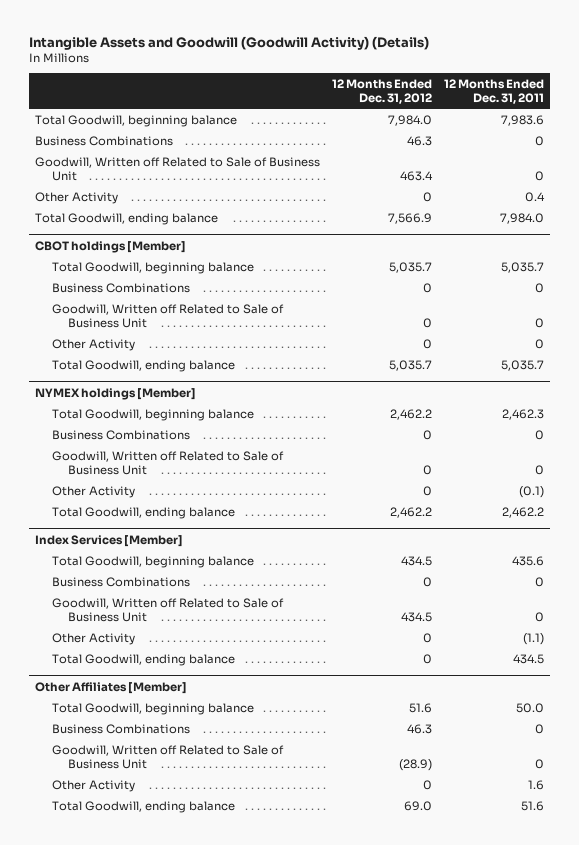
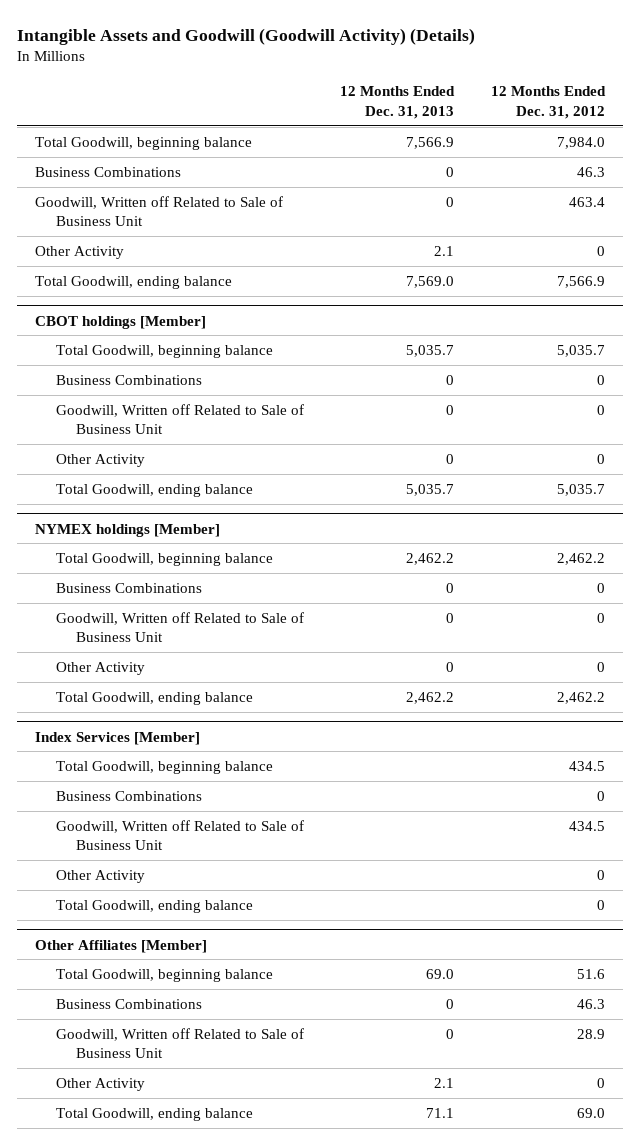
- | 12 Months Ended Dec. 31, 2012 | 12 Months Ended Dec. 31, 2011
+ | 12 Months Ended Dec. 31, 2013 | 12 Months Ended Dec. 31, 2012
@ Other Affiliates [Member]
- Goodwill, Written off Related to Sale of Business Unit | (28.9) | 0
+ Goodwill, Written off Related to Sale of Business Unit | 0 | 28.9

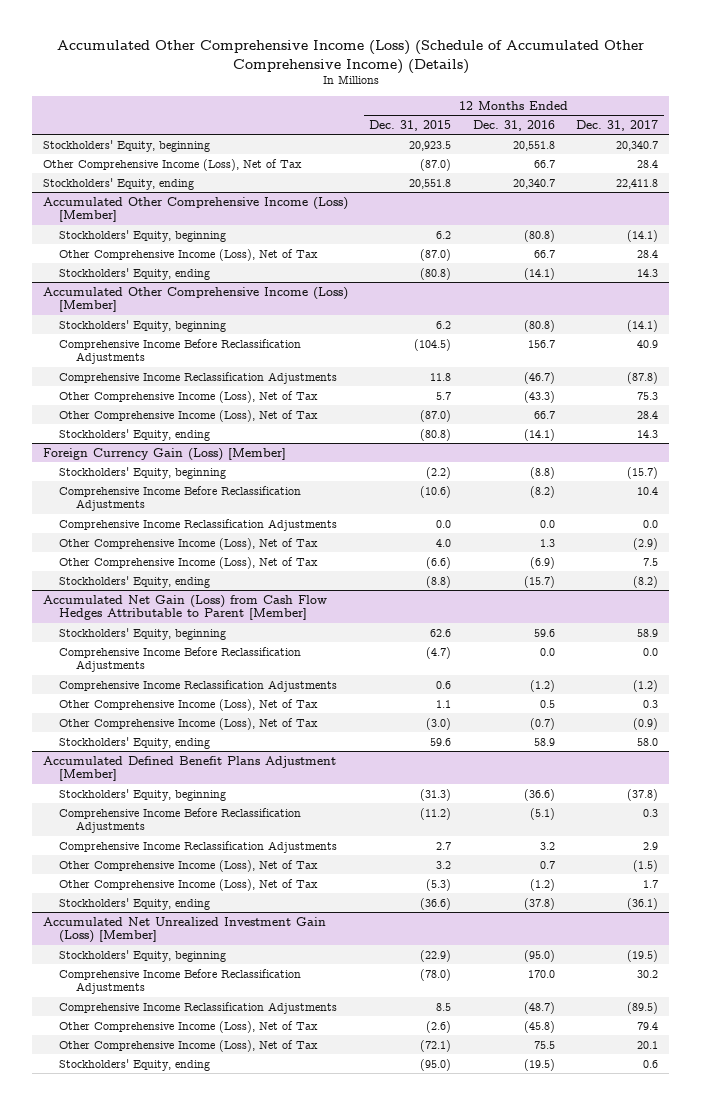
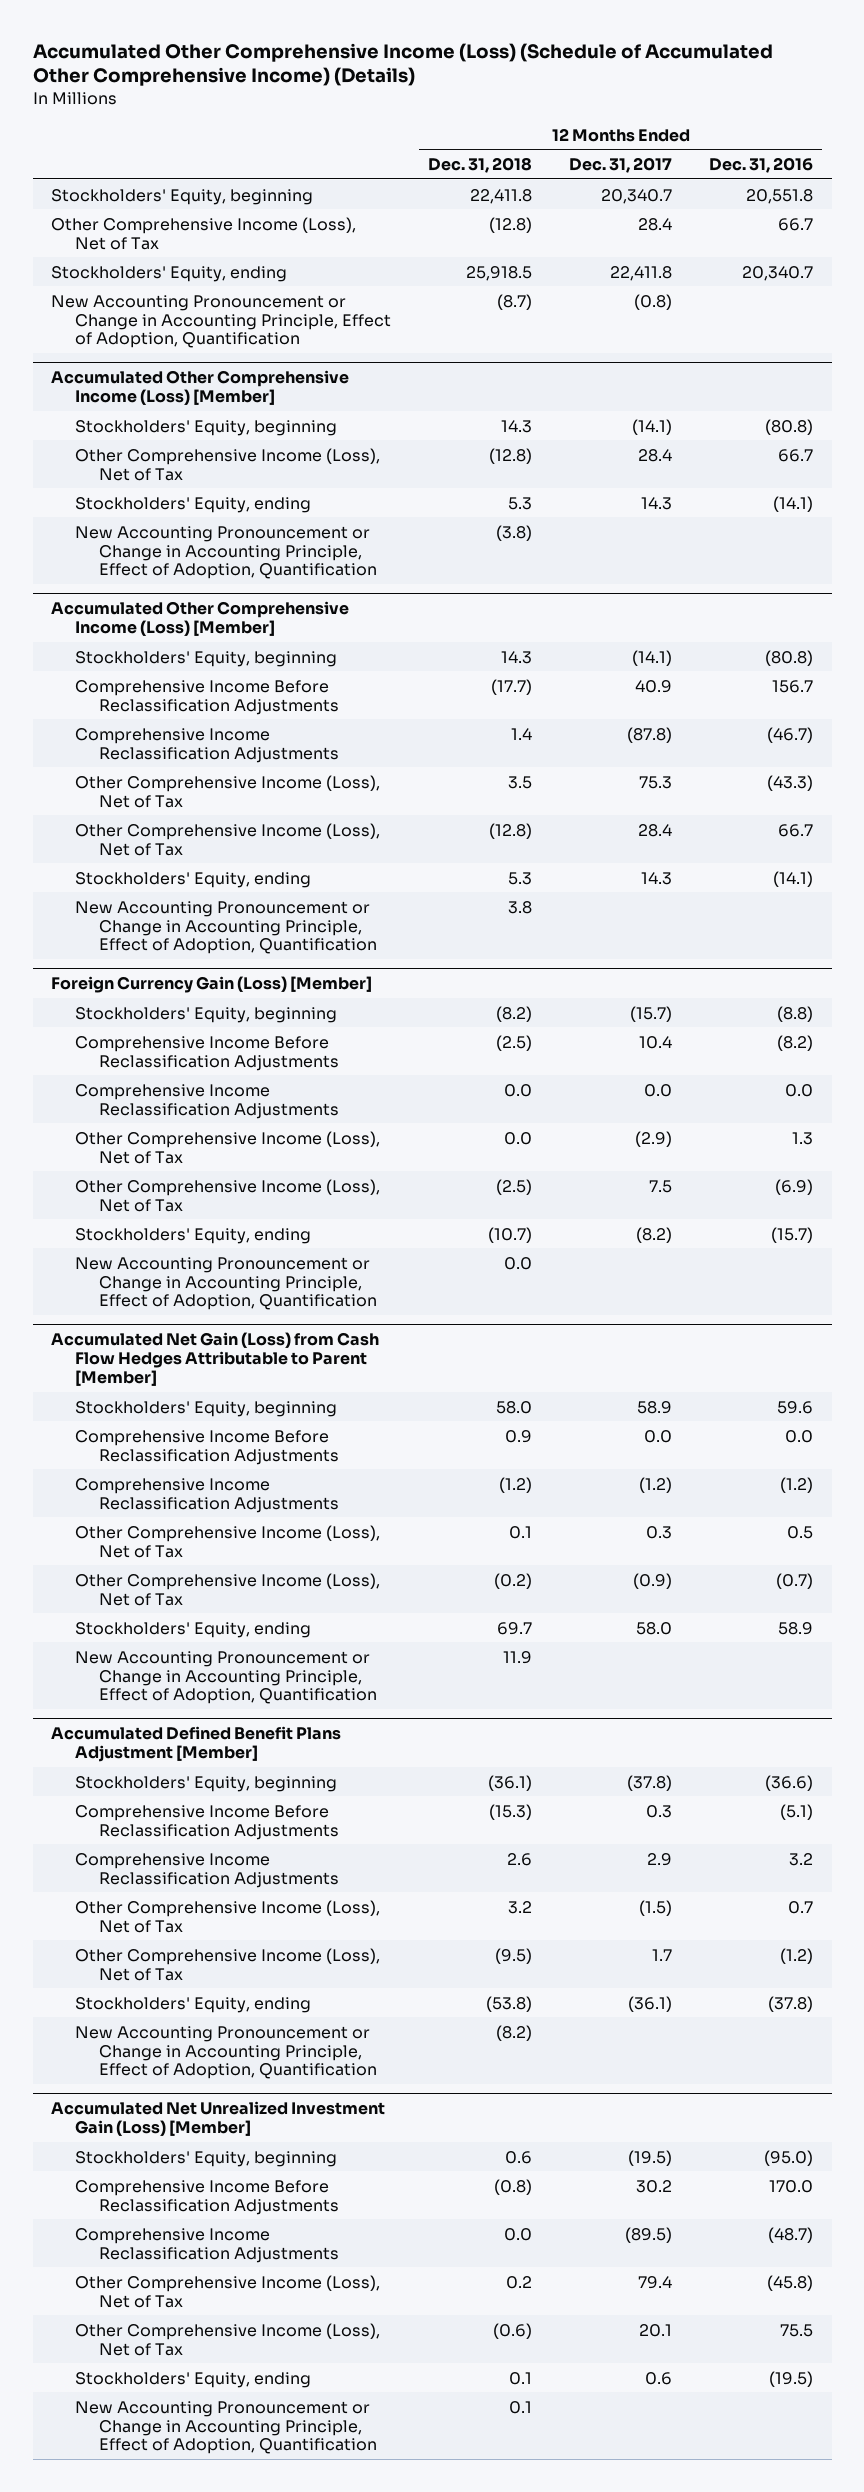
- | 12 Months Ended Dec. 31, 2015 | 12 Months Ended Dec. 31, 2016 | 12 Months Ended Dec. 31, 2017
+ | 12 Months Ended Dec. 31, 2018 | 12 Months Ended Dec. 31, 2017 | 12 Months Ended Dec. 31, 2016
+ New Accounting Pronouncement or Change in Accounting Principle, Effect of Adoption, Quantification | (8.7) | (0.8) |
@ Accumulated Other Comprehensive Income (Loss) [Member]
+ New Accounting Pronouncement or Change in Accounting Principle, Effect of Adoption, Quantification | (3.8) | |
+ New Accounting Pronouncement or Change in Accounting Principle, Effect of Adoption, Quantification | 3.8 | |
@ Foreign Currency Gain (Loss) [Member]
+ New Accounting Pronouncement or Change in Accounting Principle, Effect of Adoption, Quantification | 0.0 | |
@ Accumulated Net Gain (Loss) from Cash Flow Hedges Attributable to Parent [Member]
+ New Accounting Pronouncement or Change in Accounting Principle, Effect of Adoption, Quantification | 11.9 | |
@ Accumulated Defined Benefit Plans Adjustment [Member]
+ New Accounting Pronouncement or Change in Accounting Principle, Effect of Adoption, Quantification | (8.2) | |
@ Accumulated Net Unrealized Investment Gain (Loss) [Member]
+ New Accounting Pronouncement or Change in Accounting Principle, Effect of Adoption, Quantification | 0.1 | |

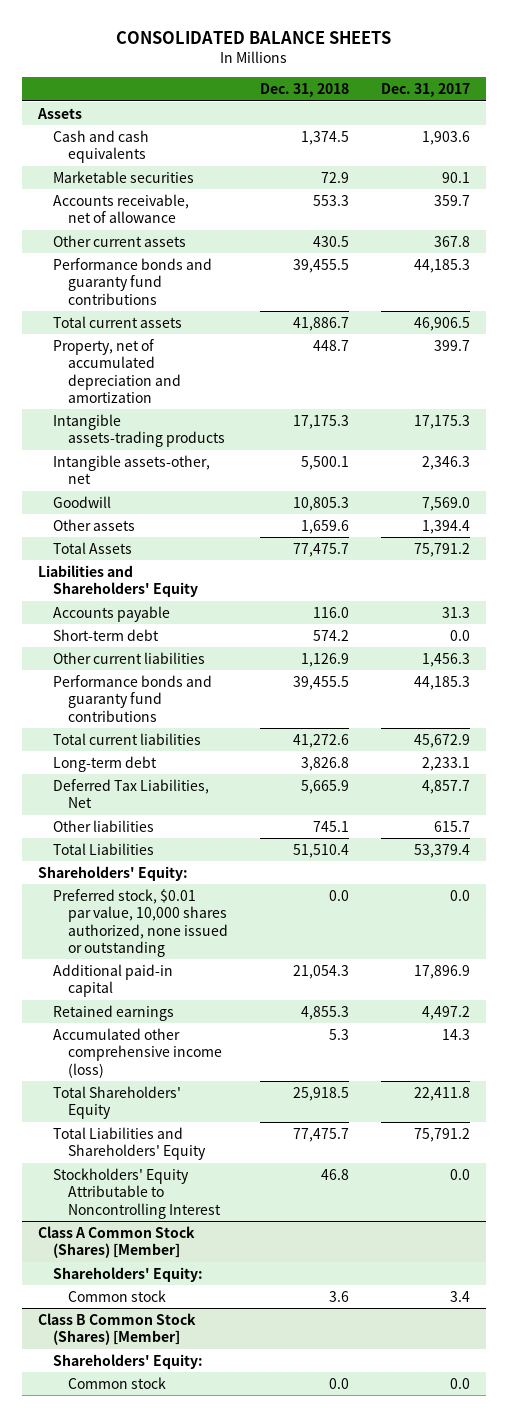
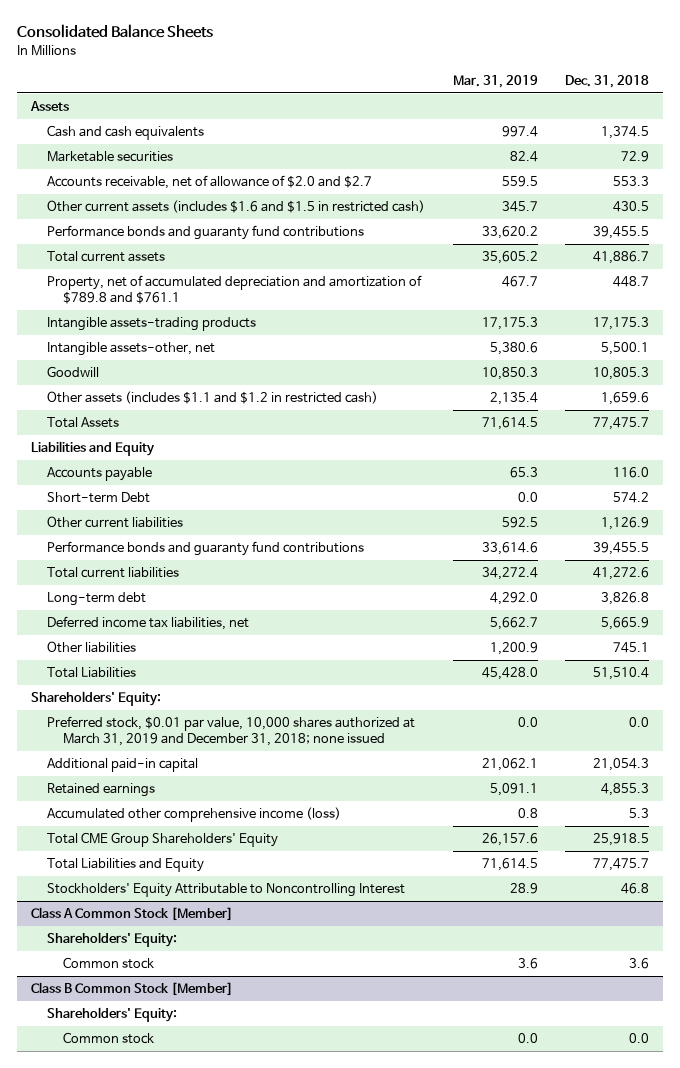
- CONSOLIDATED BALANCE SHEETS
+ Consolidated Balance Sheets
- | Dec. 31, 2018 | Dec. 31, 2017
+ | Mar. 31, 2019 | Dec. 31, 2018
- Accounts receivable, net of allowance | 553.3 | 359.7
- Other current assets | 430.5 | 367.8
+ Accounts receivable, net of allowance of $2.0 and $2.7 | 559.5 | 553.3
+ Other current assets (includes $1.6 and $1.5 in restricted cash) | 345.7 | 430.5
- Property, net of accumulated depreciation and amortization | 448.7 | 399.7
+ Property, net of accumulated depreciation and amortization of $789.8 and $761.1 | 467.7 | 448.7
- Other assets | 1,659.6 | 1,394.4
+ Other assets (includes $1.1 and $1.2 in restricted cash) | 2,135.4 | 1,659.6
- Liabilities and Shareholders' Equity
+ Liabilities and Equity
- Short-term debt | 574.2 | 0.0
+ Short-term Debt | 0.0 | 574.2
- Deferred Tax Liabilities, Net | 5,665.9 | 4,857.7
+ Deferred income tax liabilities, net | 5,662.7 | 5,665.9
- Preferred stock, $0.01 par value, 10,000 shares authorized, none issued or outstanding | 0.0 | 0.0
+ Preferred stock, $0.01 par value, 10,000 shares authorized at March 31, 2019 and December 31, 2018; none issued | 0.0 | 0.0
- Total Shareholders' Equity | 25,918.5 | 22,411.8
- Total Liabilities and Shareholders' Equity | 77,475.7 | 75,791.2
+ Total CME Group Shareholders' Equity | 26,157.6 | 25,918.5
+ Total Liabilities and Equity | 71,614.5 | 77,475.7
- Class A Common Stock (Shares) [Member]
+ Class A Common Stock [Member]
- Class B Common Stock (Shares) [Member]
+ Class B Common Stock [Member]

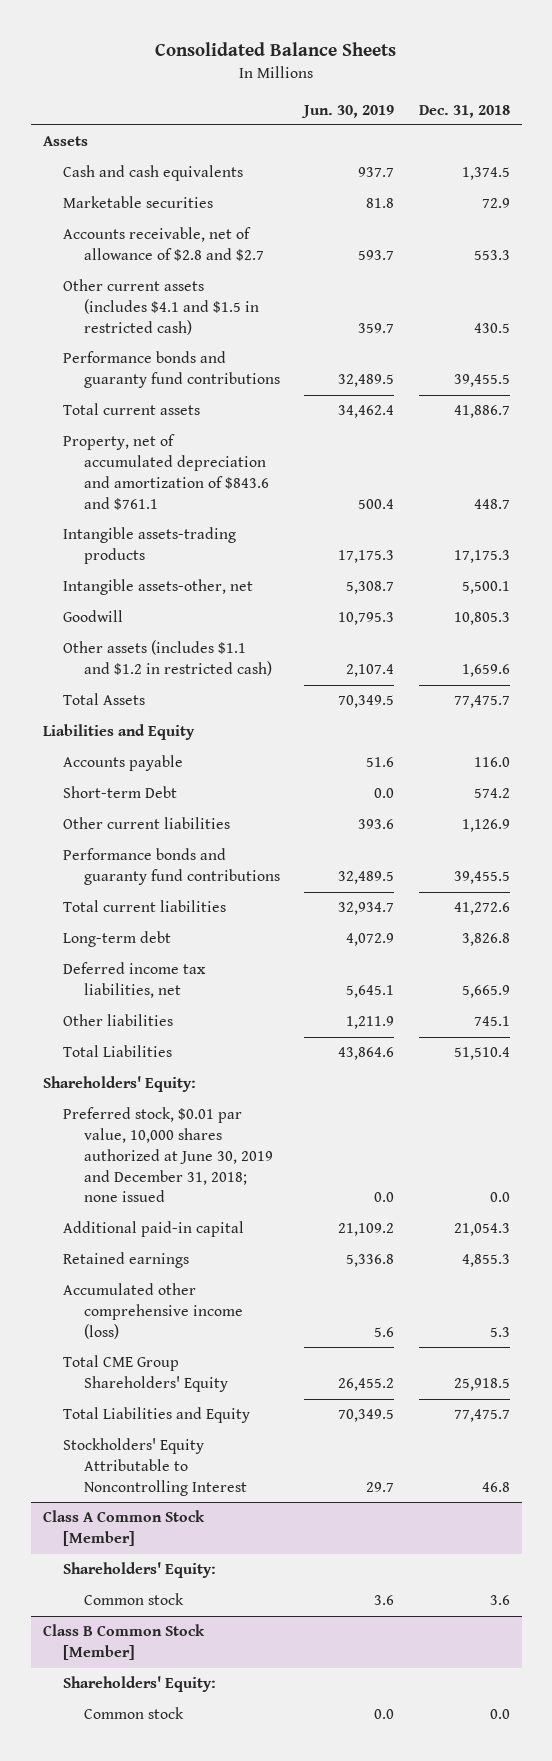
- | Mar. 31, 2019 | Dec. 31, 2018
+ | Jun. 30, 2019 | Dec. 31, 2018
- Accounts receivable, net of allowance of $2.0 and $2.7 | 559.5 | 553.3
- Other current assets (includes $1.6 and $1.5 in restricted cash) | 345.7 | 430.5
+ Accounts receivable, net of allowance of $2.8 and $2.7 | 593.7 | 553.3
+ Other current assets (includes $4.1 and $1.5 in restricted cash) | 359.7 | 430.5
- Property, net of accumulated depreciation and amortization of $789.8 and $761.1 | 467.7 | 448.7
+ Property, net of accumulated depreciation and amortization of $843.6 and $761.1 | 500.4 | 448.7
- Preferred stock, $0.01 par value, 10,000 shares authorized at March 31, 2019 and December 31, 2018; none issued | 0.0 | 0.0
+ Preferred stock, $0.01 par value, 10,000 shares authorized at June 30, 2019 and December 31, 2018; none issued | 0.0 | 0.0

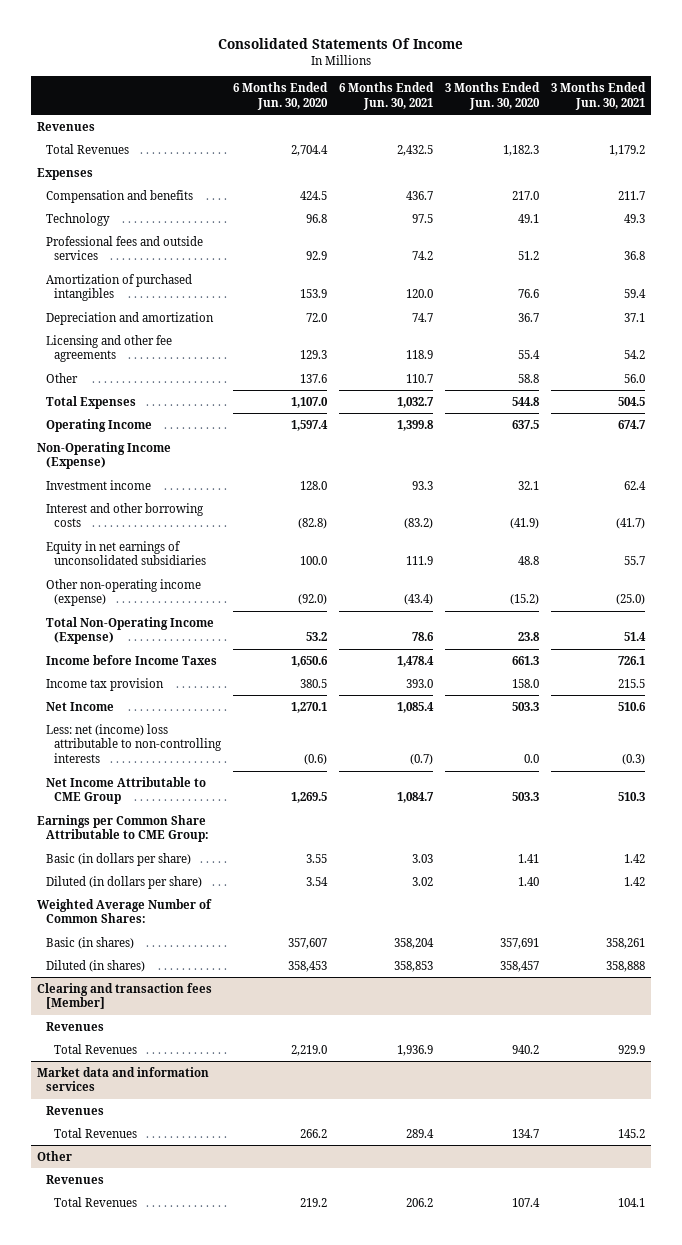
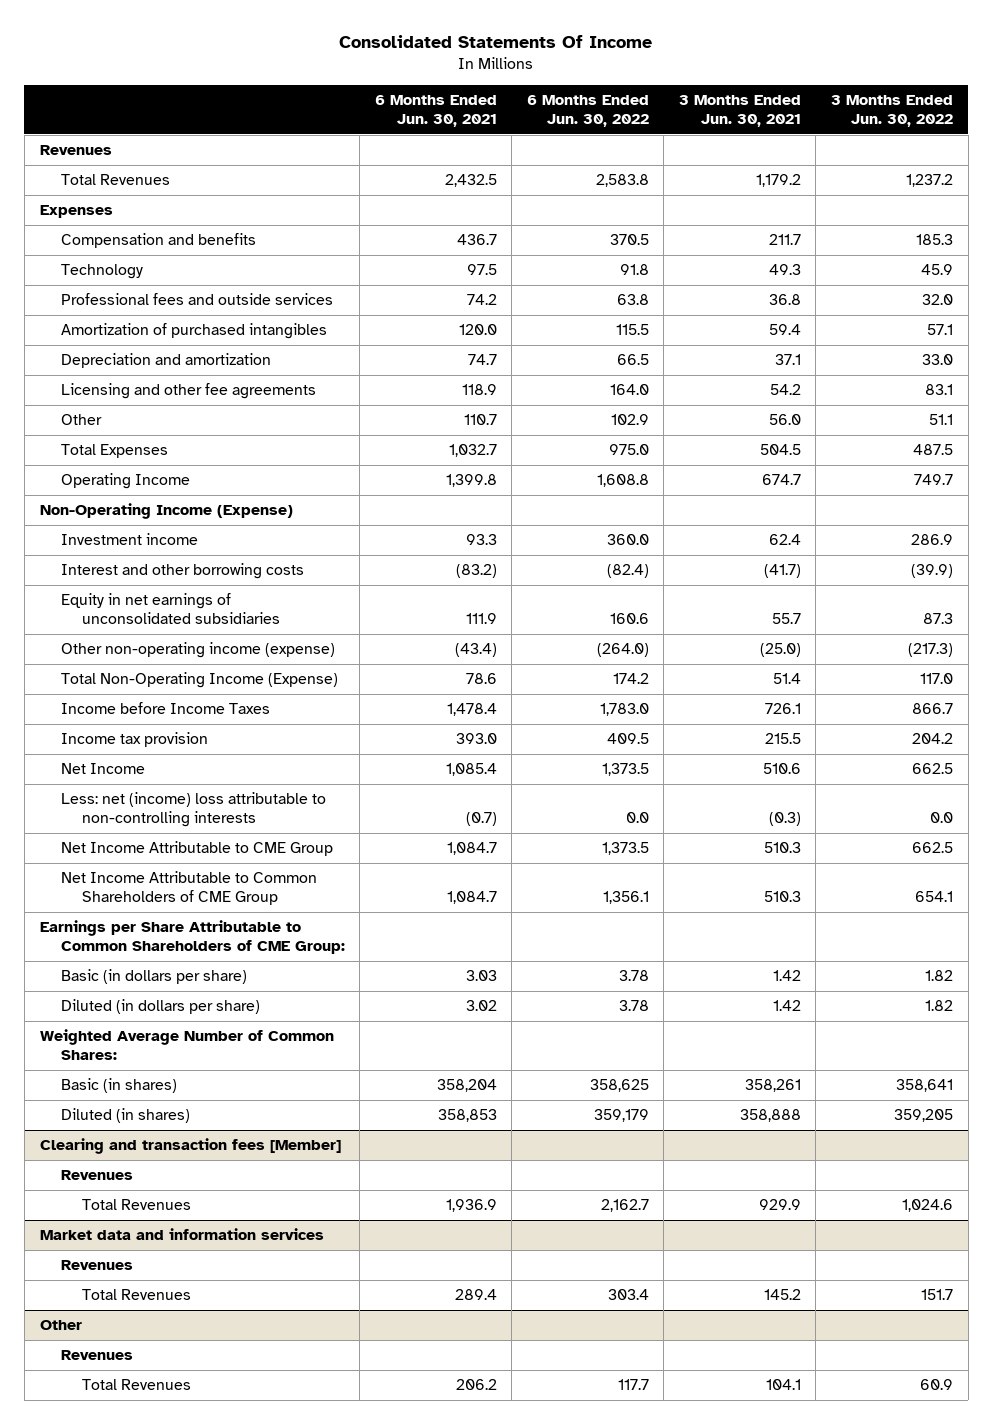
- | 6 Months Ended Jun. 30, 2020 | 6 Months Ended Jun. 30, 2021 | 3 Months Ended Jun. 30, 2020 | 3 Months Ended Jun. 30, 2021
+ | 6 Months Ended Jun. 30, 2021 | 6 Months Ended Jun. 30, 2022 | 3 Months Ended Jun. 30, 2021 | 3 Months Ended Jun. 30, 2022
- Earnings per Common Share Attributable to CME Group:
+ Net Income Attributable to Common Shareholders of CME Group | 1,084.7 | 1,356.1 | 510.3 | 654.1
+ Earnings per Share Attributable to Common Shareholders of CME Group:

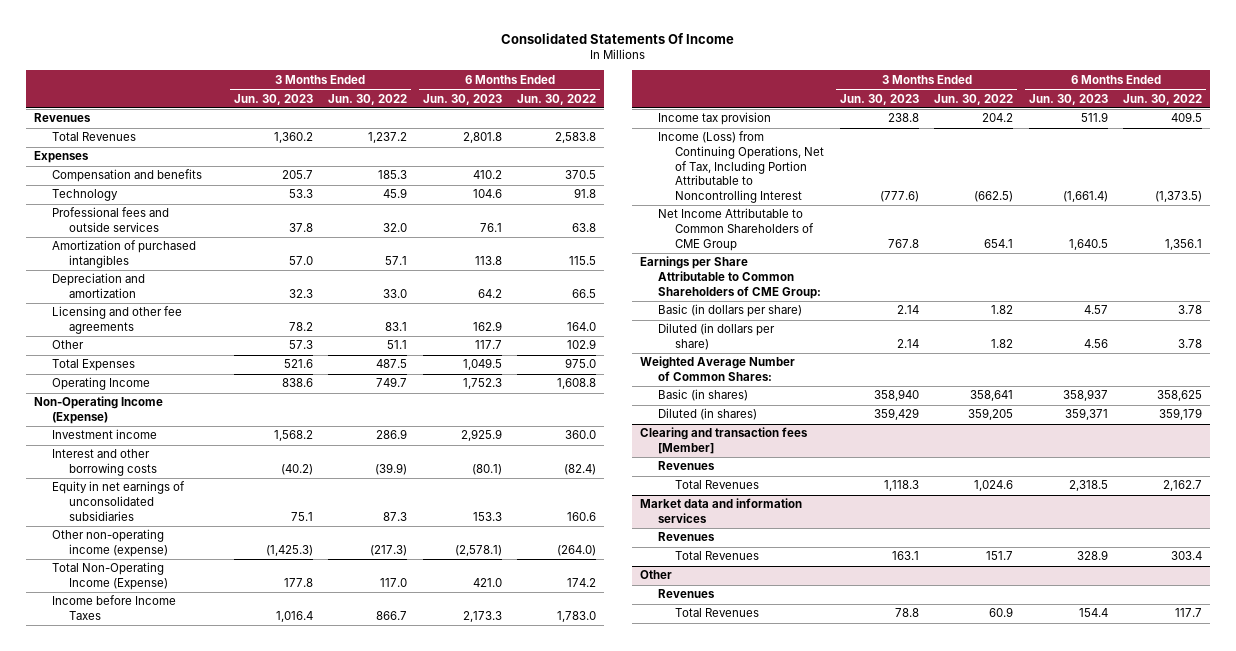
- | 6 Months Ended Jun. 30, 2021 | 6 Months Ended Jun. 30, 2022 | 3 Months Ended Jun. 30, 2021 | 3 Months Ended Jun. 30, 2022
+ | 3 Months Ended Jun. 30, 2023 | 3 Months Ended Jun. 30, 2022 | 6 Months Ended Jun. 30, 2023 | 6 Months Ended Jun. 30, 2022
- Net Income | 1,085.4 | 1,373.5 | 510.6 | 662.5
- Less: net (income) loss attributable to non-controlling interests | (0.7) | 0.0 | (0.3) | 0.0
- Net Income Attributable to CME Group | 1,084.7 | 1,373.5 | 510.3 | 662.5
+ Income (Loss) from Continuing Operations, Net of Tax, Including Portion Attributable to Noncontrolling Interest | (777.6) | (662.5) | (1,661.4) | (1,373.5)

